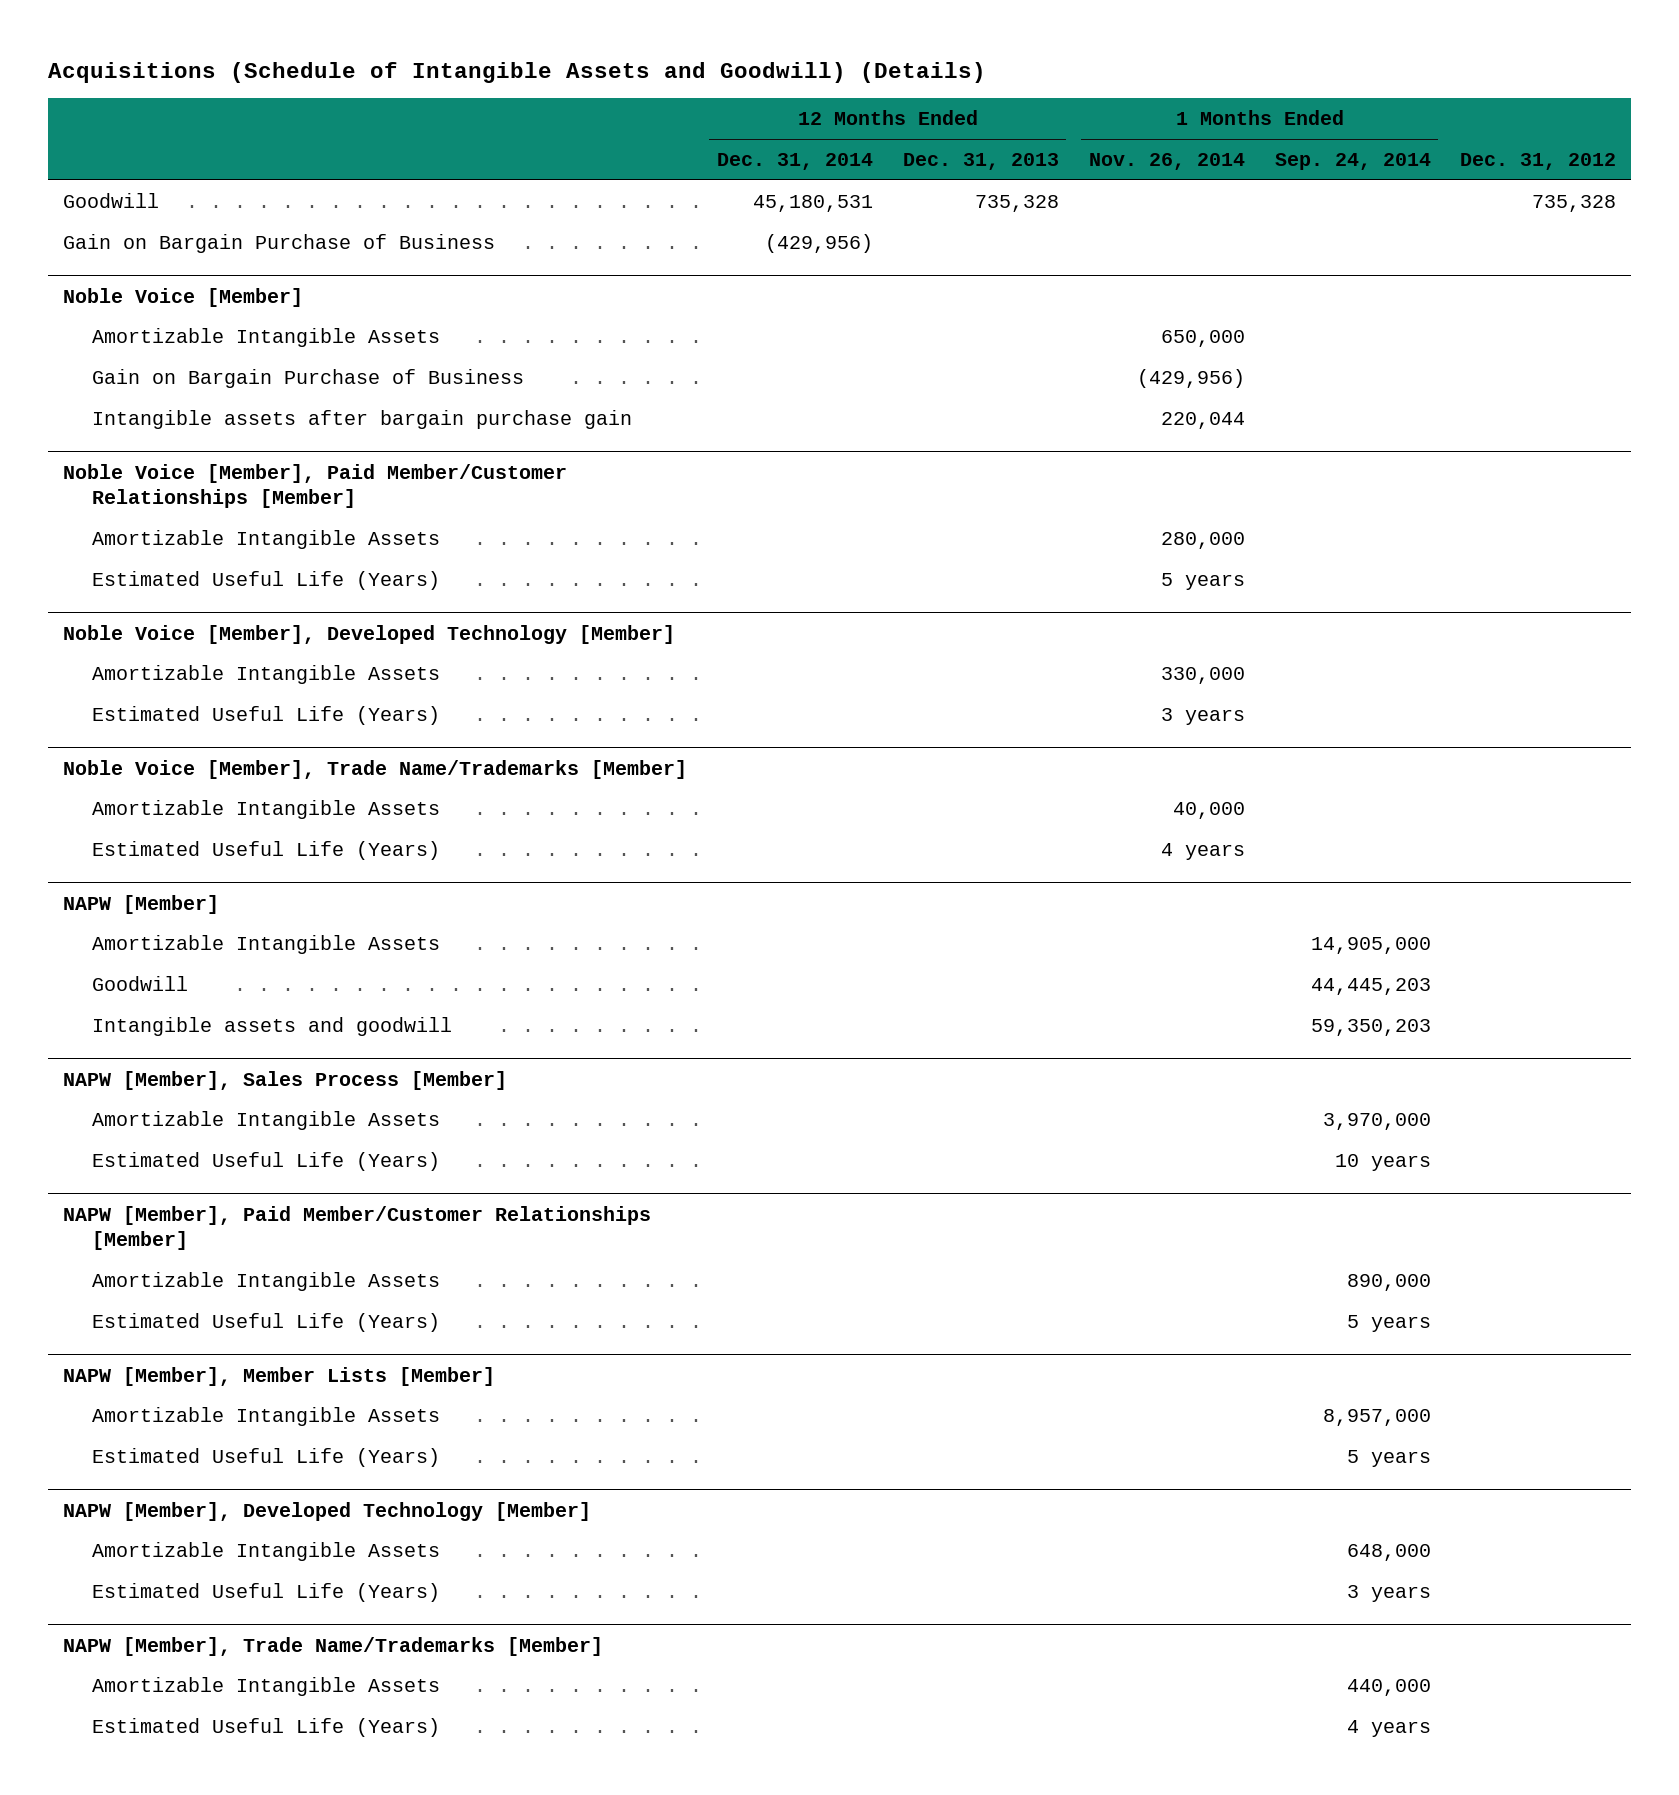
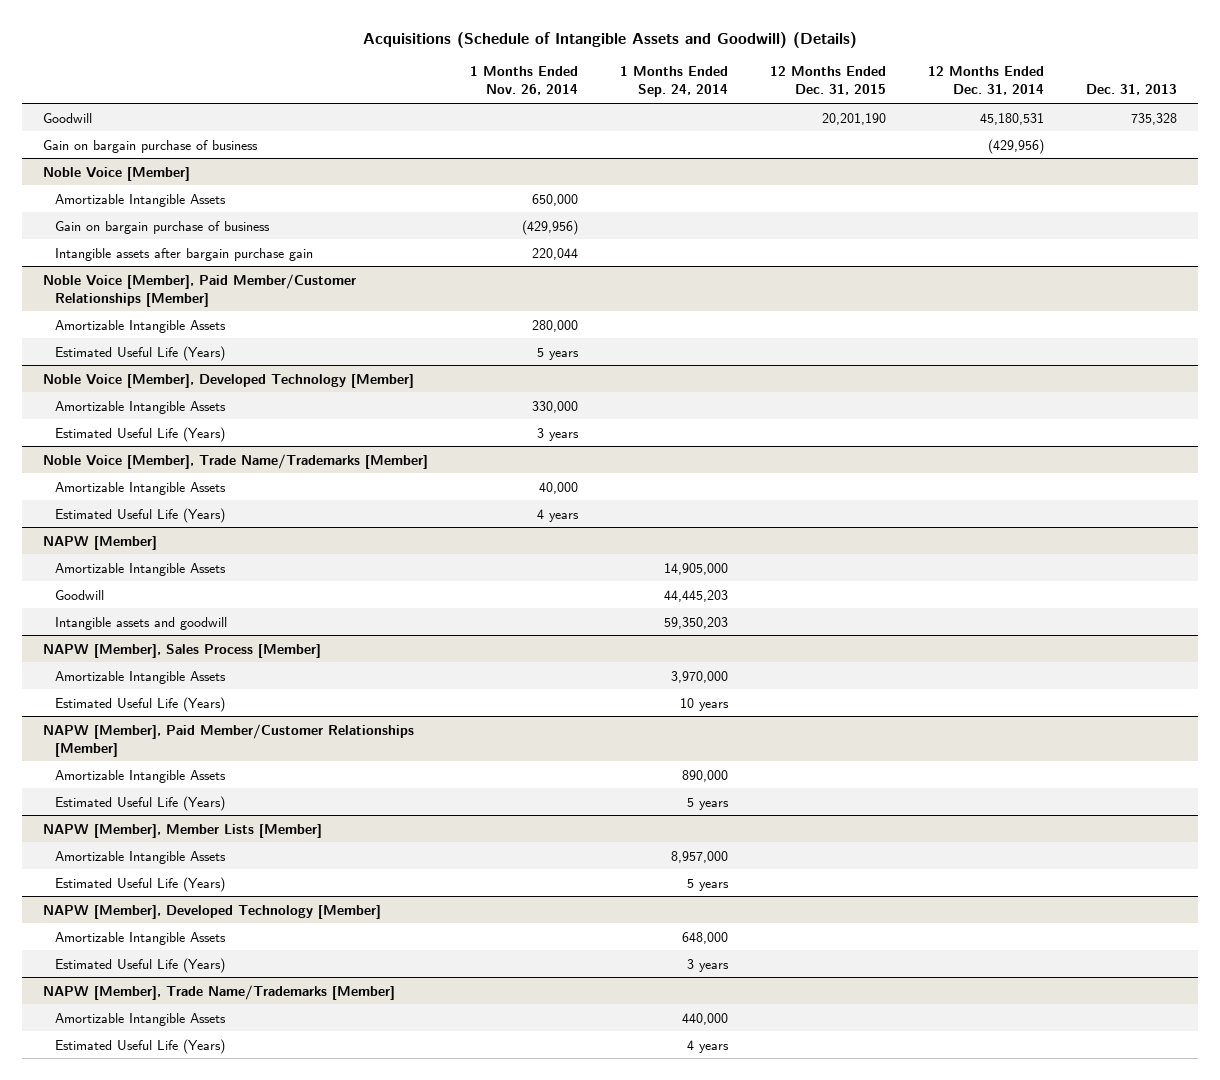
- | 12 Months Ended Dec. 31, 2014 | 12 Months Ended Dec. 31, 2013 | 1 Months Ended Nov. 26, 2014 | 1 Months Ended Sep. 24, 2014 | Dec. 31, 2012
+ | 1 Months Ended Nov. 26, 2014 | 1 Months Ended Sep. 24, 2014 | 12 Months Ended Dec. 31, 2015 | 12 Months Ended Dec. 31, 2014 | Dec. 31, 2013
- Gain on Bargain Purchase of Business | (429,956) | | | |
+ Gain on bargain purchase of business | | | | (429,956) |
@ Noble Voice [Member]
- Gain on Bargain Purchase of Business | | | (429,956) | |
+ Gain on bargain purchase of business | (429,956) | | | |

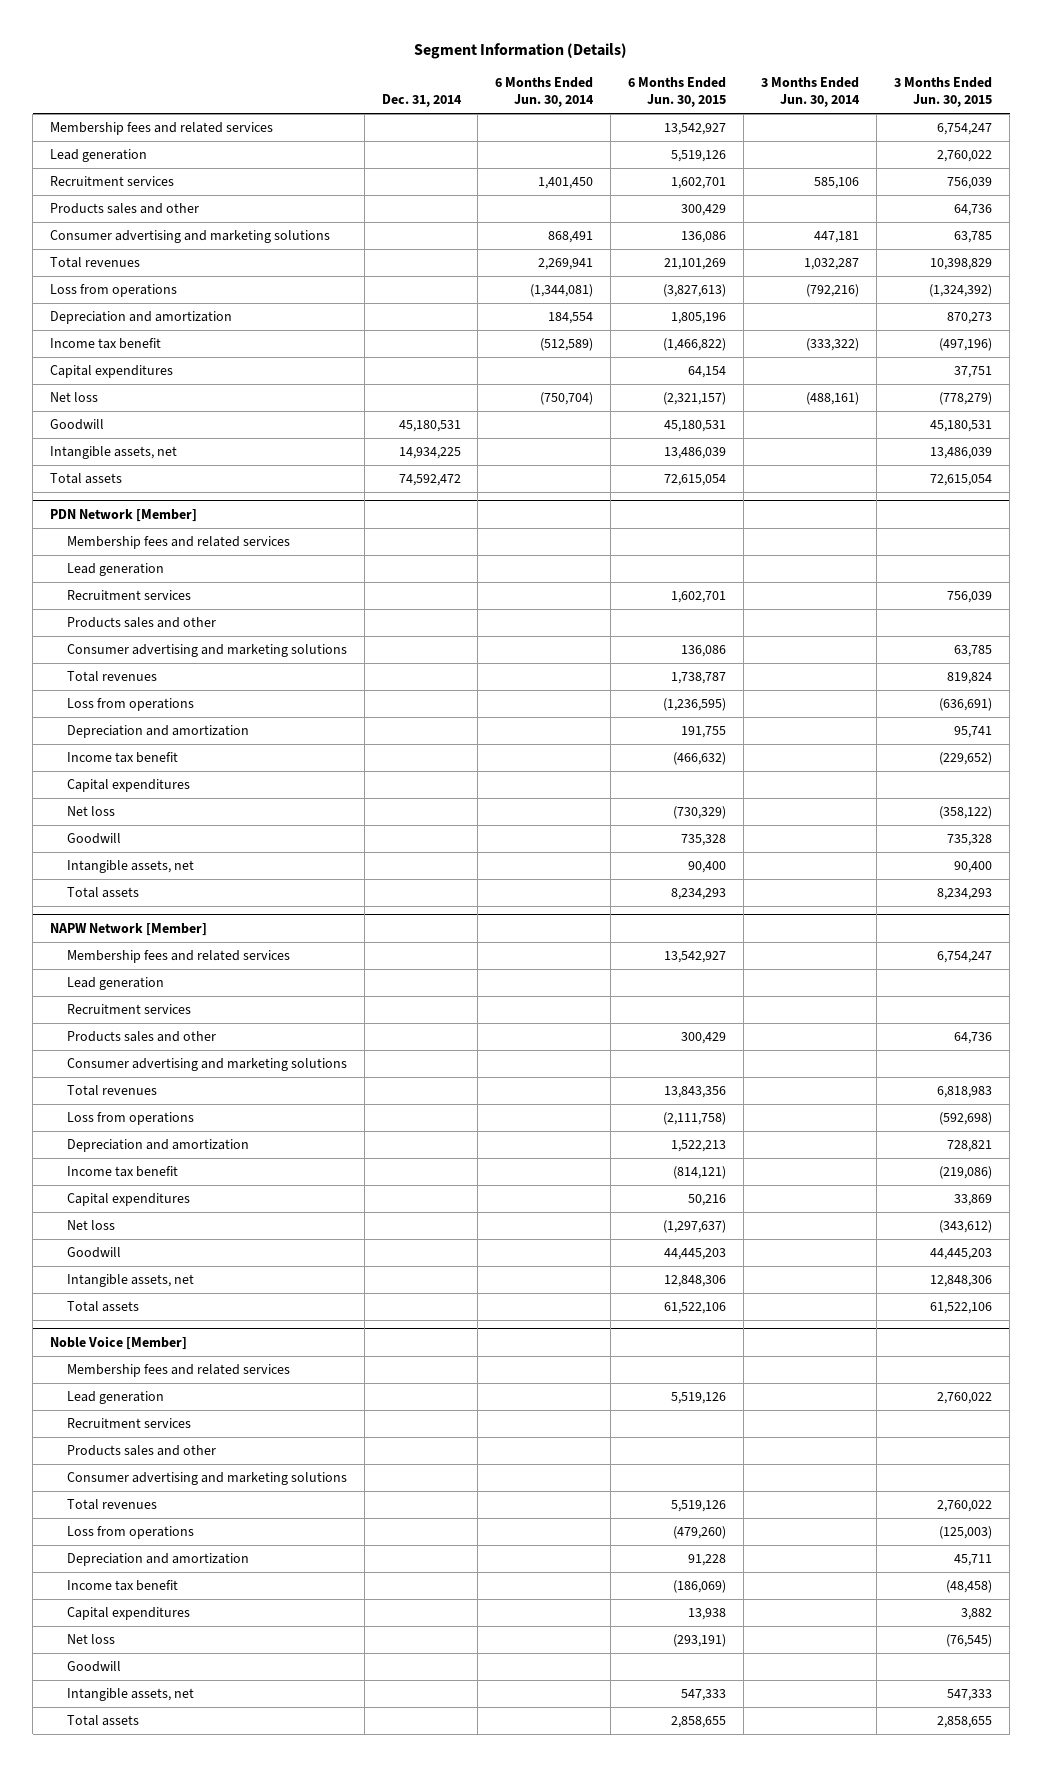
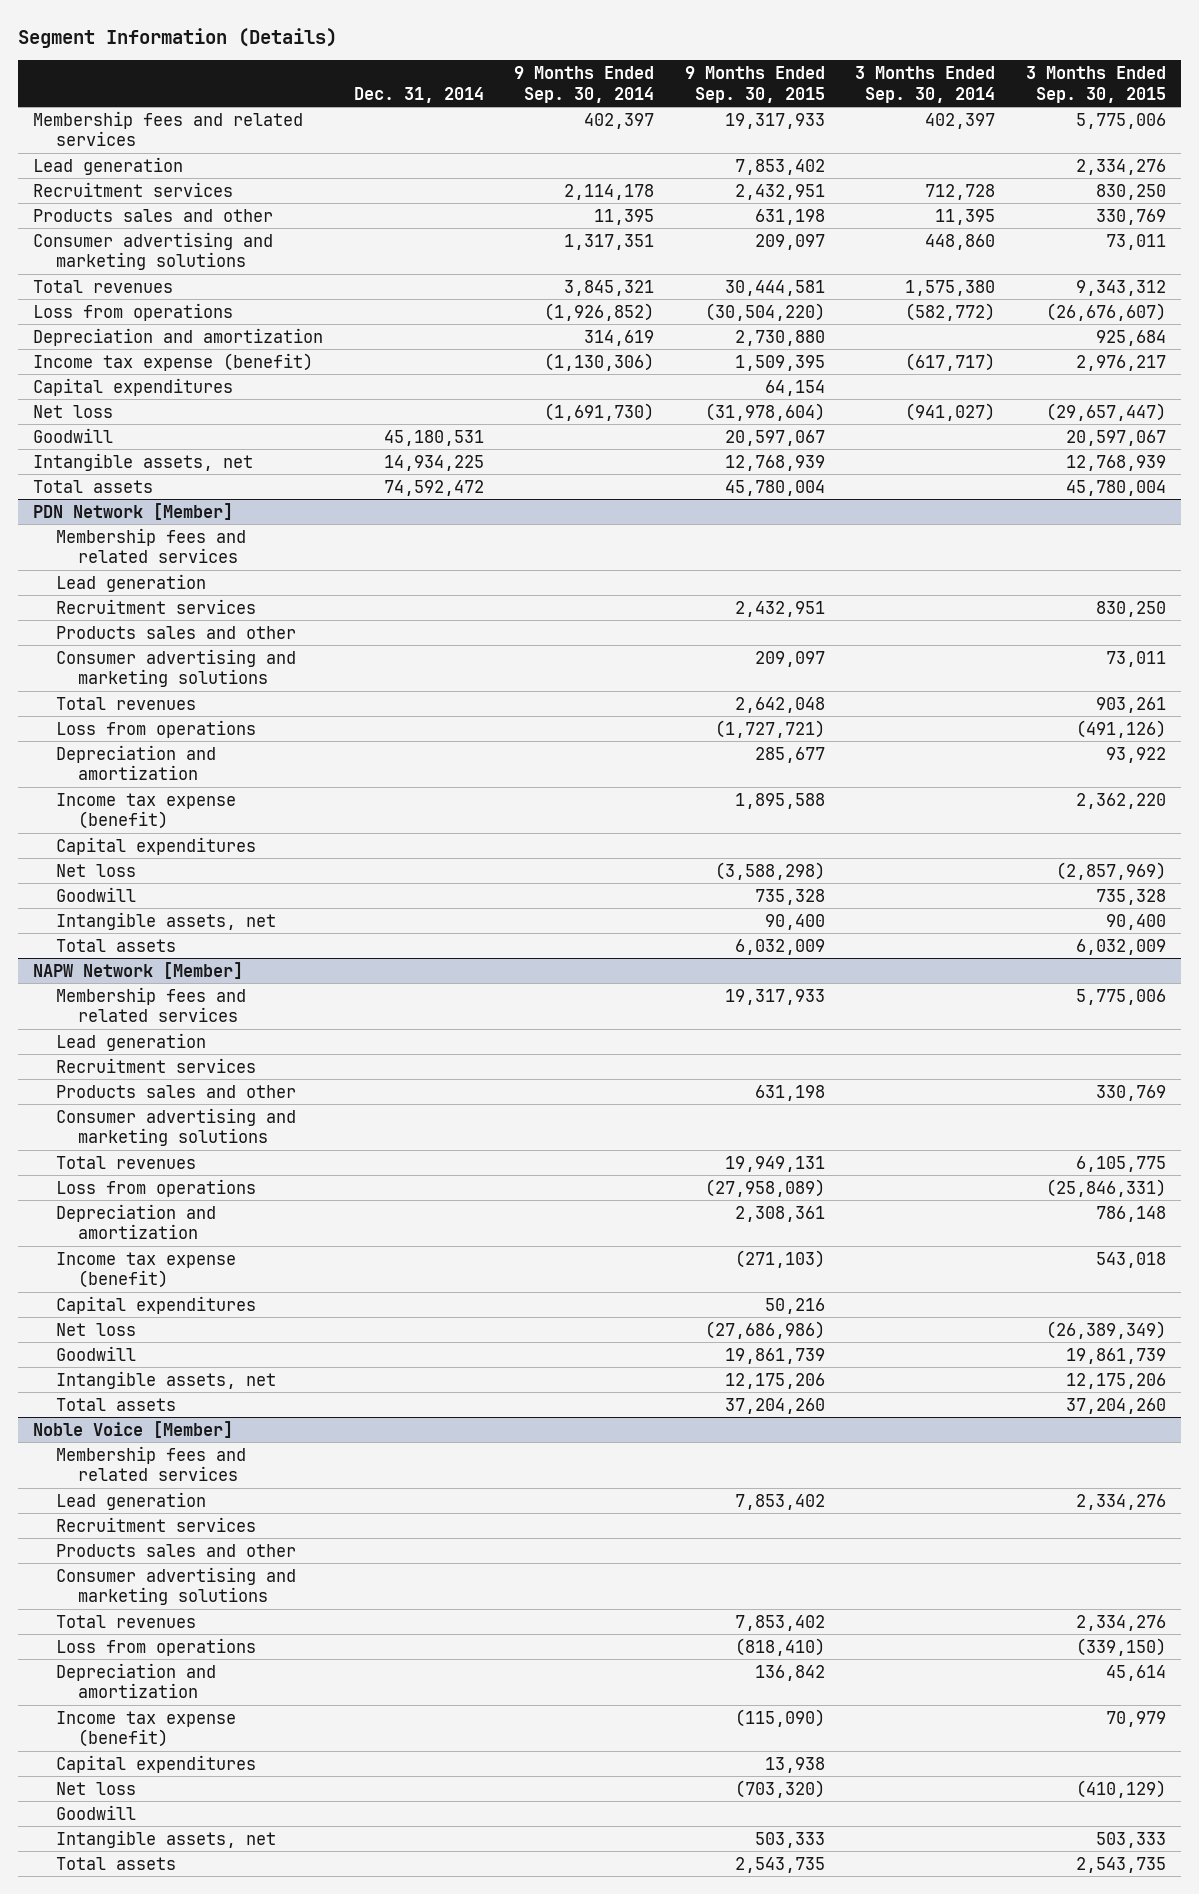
- | Dec. 31, 2014 | 6 Months Ended Jun. 30, 2014 | 6 Months Ended Jun. 30, 2015 | 3 Months Ended Jun. 30, 2014 | 3 Months Ended Jun. 30, 2015
+ | Dec. 31, 2014 | 9 Months Ended Sep. 30, 2014 | 9 Months Ended Sep. 30, 2015 | 3 Months Ended Sep. 30, 2014 | 3 Months Ended Sep. 30, 2015
- Income tax benefit | | (512,589) | (1,466,822) | (333,322) | (497,196)
+ Income tax expense (benefit) | | (1,130,306) | 1,509,395 | (617,717) | 2,976,217
@ PDN Network [Member]
- Income tax benefit | | | (466,632) | | (229,652)
+ Income tax expense (benefit) | | | 1,895,588 | | 2,362,220
@ NAPW Network [Member]
- Income tax benefit | | | (814,121) | | (219,086)
+ Income tax expense (benefit) | | | (271,103) | | 543,018
@ Noble Voice [Member]
- Income tax benefit | | | (186,069) | | (48,458)
+ Income tax expense (benefit) | | | (115,090) | | 70,979

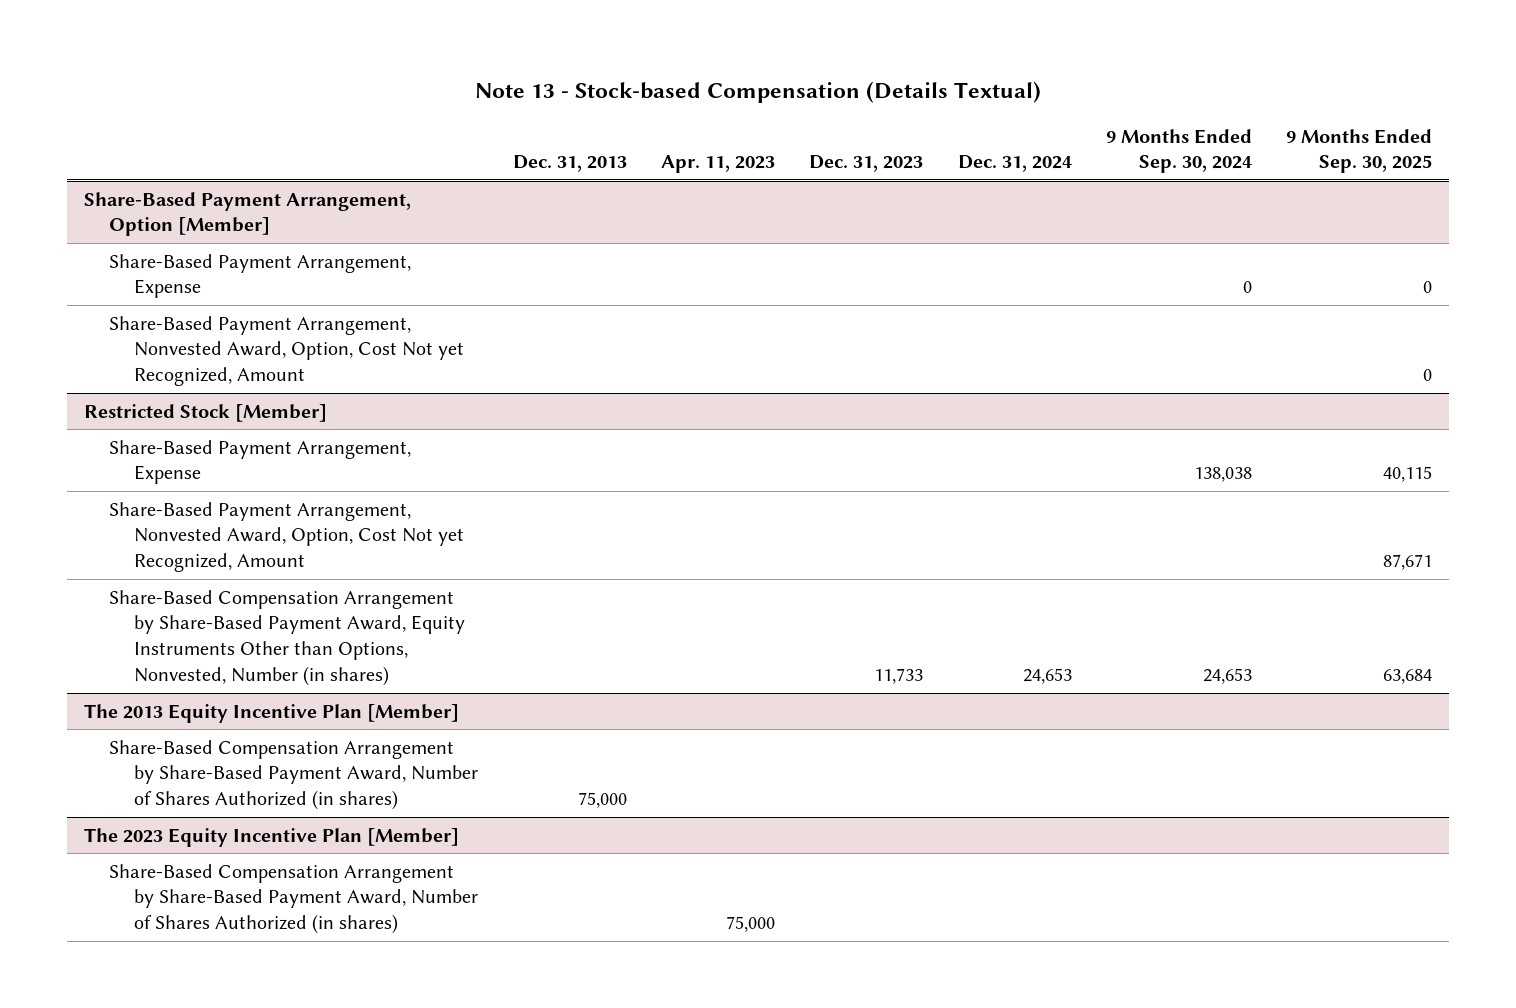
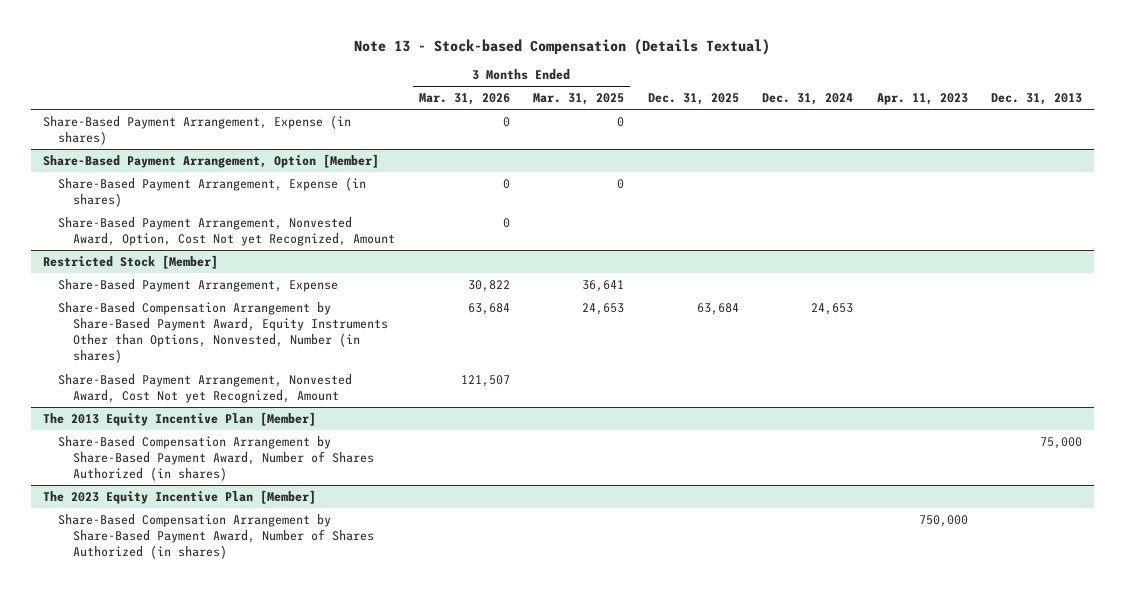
- | Dec. 31, 2013 | Apr. 11, 2023 | Dec. 31, 2023 | Dec. 31, 2024 | 9 Months Ended Sep. 30, 2024 | 9 Months Ended Sep. 30, 2025
+ | 3 Months Ended Mar. 31, 2026 | 3 Months Ended Mar. 31, 2025 | Dec. 31, 2025 | Dec. 31, 2024 | Apr. 11, 2023 | Dec. 31, 2013
+ Share-Based Payment Arrangement, Expense (in shares) | 0 | 0 | | | |
@ Share-Based Payment Arrangement, Option [Member]
- Share-Based Payment Arrangement, Expense | | | | | 0 | 0
+ Share-Based Payment Arrangement, Expense (in shares) | 0 | 0 | | | |
@ Restricted Stock [Member]
- Share-Based Payment Arrangement, Nonvested Award, Option, Cost Not yet Recognized, Amount | | | | | | 87,671
+ Share-Based Payment Arrangement, Nonvested Award, Cost Not yet Recognized, Amount | 121,507 | | | | |
@ The 2023 Equity Incentive Plan [Member]
- Share-Based Compensation Arrangement by Share-Based Payment Award, Number of Shares Authorized (in shares) | | 75,000 | | | |
+ Share-Based Compensation Arrangement by Share-Based Payment Award, Number of Shares Authorized (in shares) | | | | | 750,000 |

